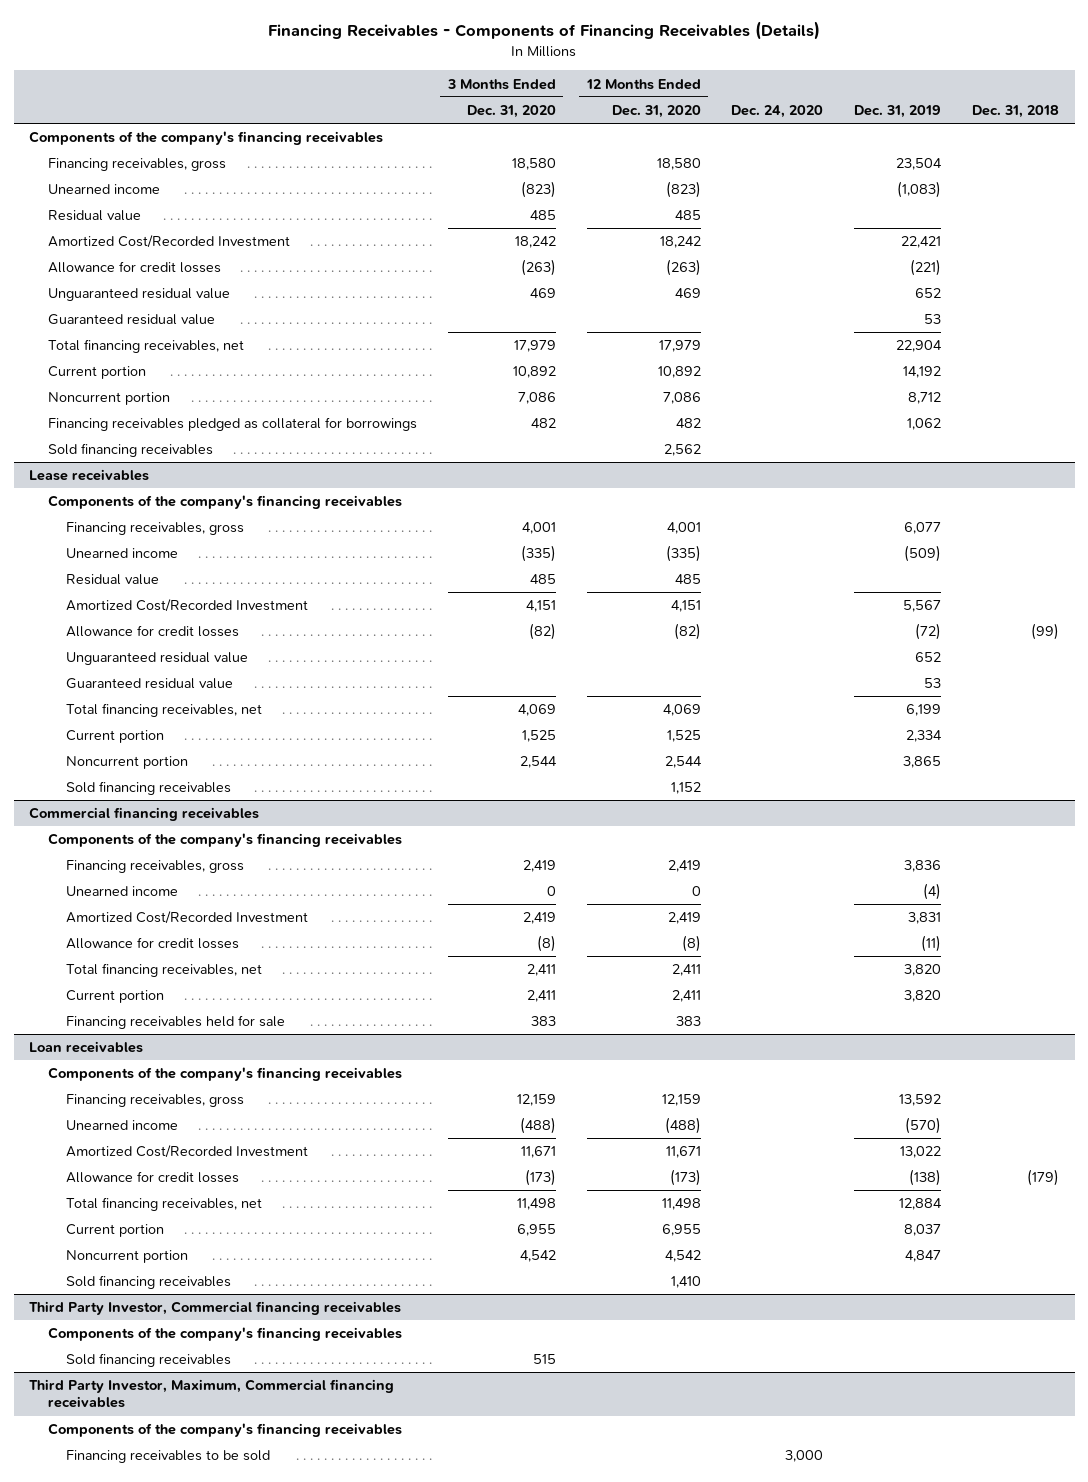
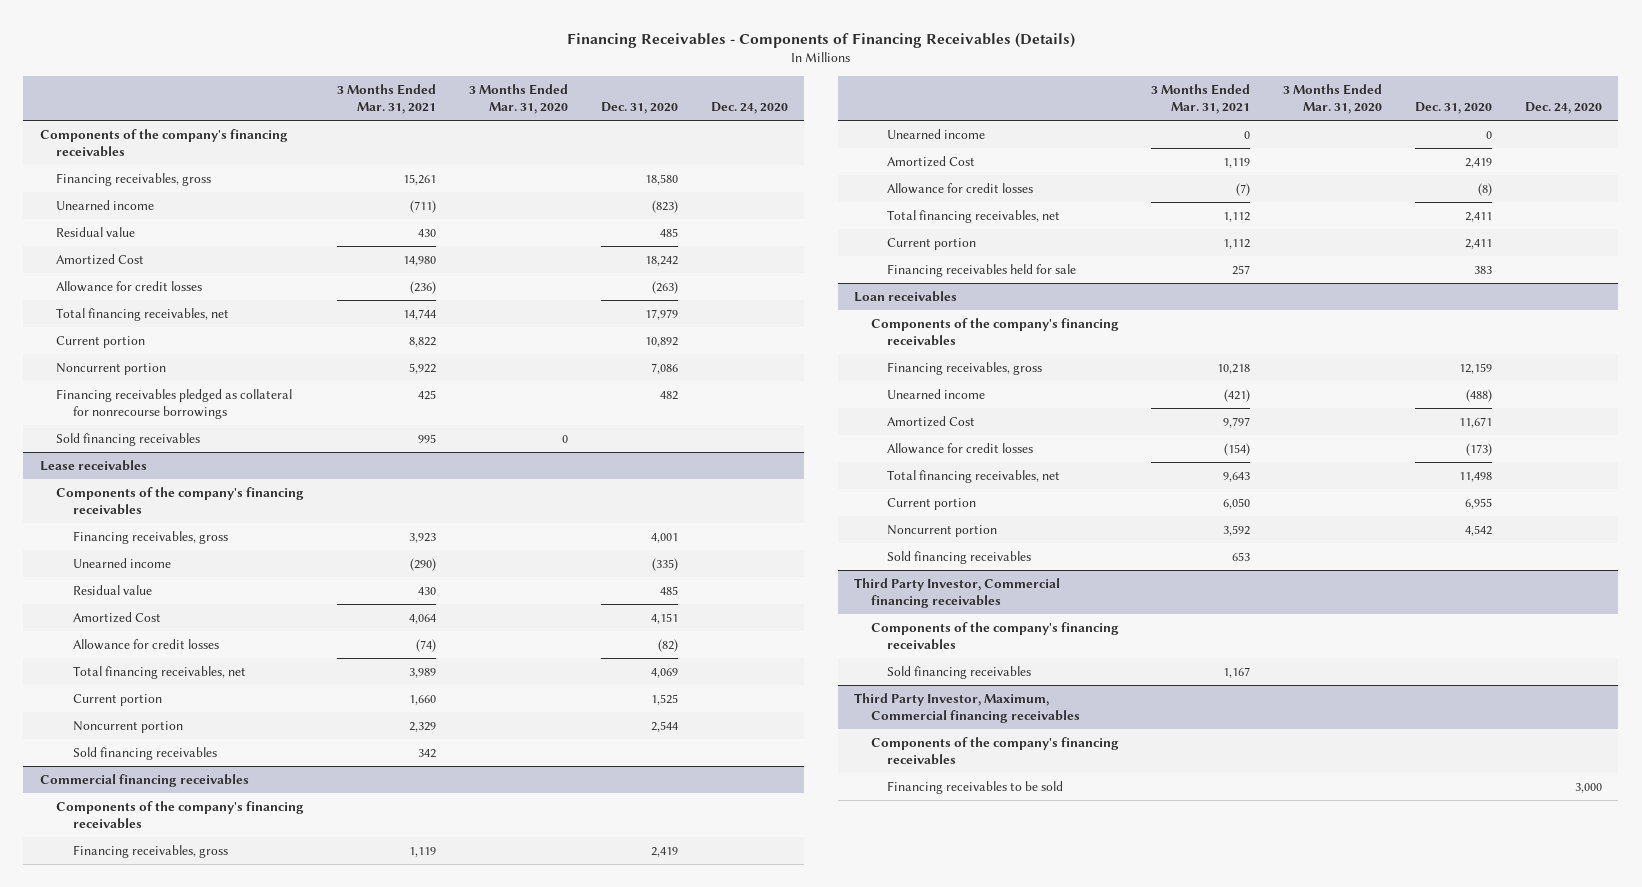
- | 3 Months Ended Dec. 31, 2020 | 12 Months Ended Dec. 31, 2020 | Dec. 24, 2020 | Dec. 31, 2019 | Dec. 31, 2018
+ | 3 Months Ended Mar. 31, 2021 | 3 Months Ended Mar. 31, 2020 | Dec. 31, 2020 | Dec. 24, 2020
- Amortized Cost/Recorded Investment | 18,242 | 18,242 | | 22,421 |
+ Amortized Cost | 14,980 | | 18,242 |
- Unguaranteed residual value | 469 | 469 | | 652 |
- Guaranteed residual value | | | | 53 |
- Financing receivables pledged as collateral for borrowings | 482 | 482 | | 1,062 |
+ Financing receivables pledged as collateral for nonrecourse borrowings | 425 | | 482 |
@ Lease receivables
- Amortized Cost/Recorded Investment | 4,151 | 4,151 | | 5,567 |
+ Amortized Cost | 4,064 | | 4,151 |
- Unguaranteed residual value | | | | 652 |
- Guaranteed residual value | | | | 53 |
@ Commercial financing receivables
- Amortized Cost/Recorded Investment | 2,419 | 2,419 | | 3,831 |
+ Amortized Cost | 1,119 | | 2,419 |
@ Loan receivables
- Amortized Cost/Recorded Investment | 11,671 | 11,671 | | 13,022 |
+ Amortized Cost | 9,797 | | 11,671 |

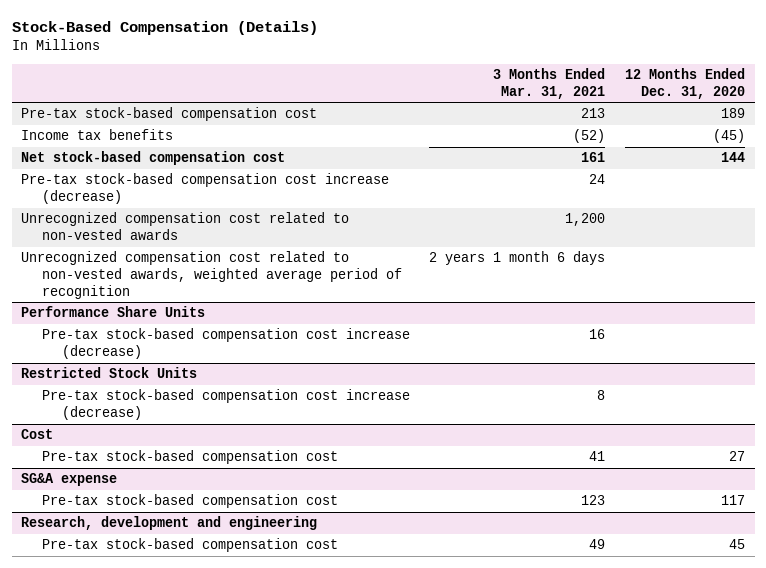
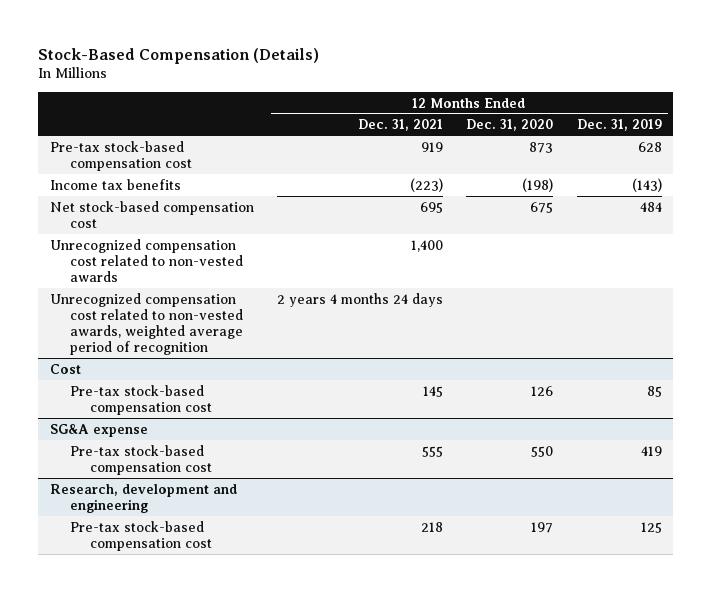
- | 3 Months Ended Mar. 31, 2021 | 12 Months Ended Dec. 31, 2020
+ | 12 Months Ended Dec. 31, 2021 | 12 Months Ended Dec. 31, 2020 | 12 Months Ended Dec. 31, 2019
- Pre-tax stock-based compensation cost | 213 | 189
- Income tax benefits | (52) | (45)
- Net stock-based compensation cost | 161 | 144
- Pre-tax stock-based compensation cost increase (decrease) | 24 |
+ Pre-tax stock-based compensation cost | 919 | 873 | 628
+ Income tax benefits | (223) | (198) | (143)
+ Net stock-based compensation cost | 695 | 675 | 484
- Performance Share Units
- Pre-tax stock-based compensation cost increase (decrease) | 16 |
- Restricted Stock Units
- Pre-tax stock-based compensation cost increase (decrease) | 8 |
@ Cost
- Pre-tax stock-based compensation cost | 41 | 27
+ Pre-tax stock-based compensation cost | 145 | 126 | 85
@ SG&A expense
- Pre-tax stock-based compensation cost | 123 | 117
+ Pre-tax stock-based compensation cost | 555 | 550 | 419
@ Research, development and engineering
- Pre-tax stock-based compensation cost | 49 | 45
+ Pre-tax stock-based compensation cost | 218 | 197 | 125

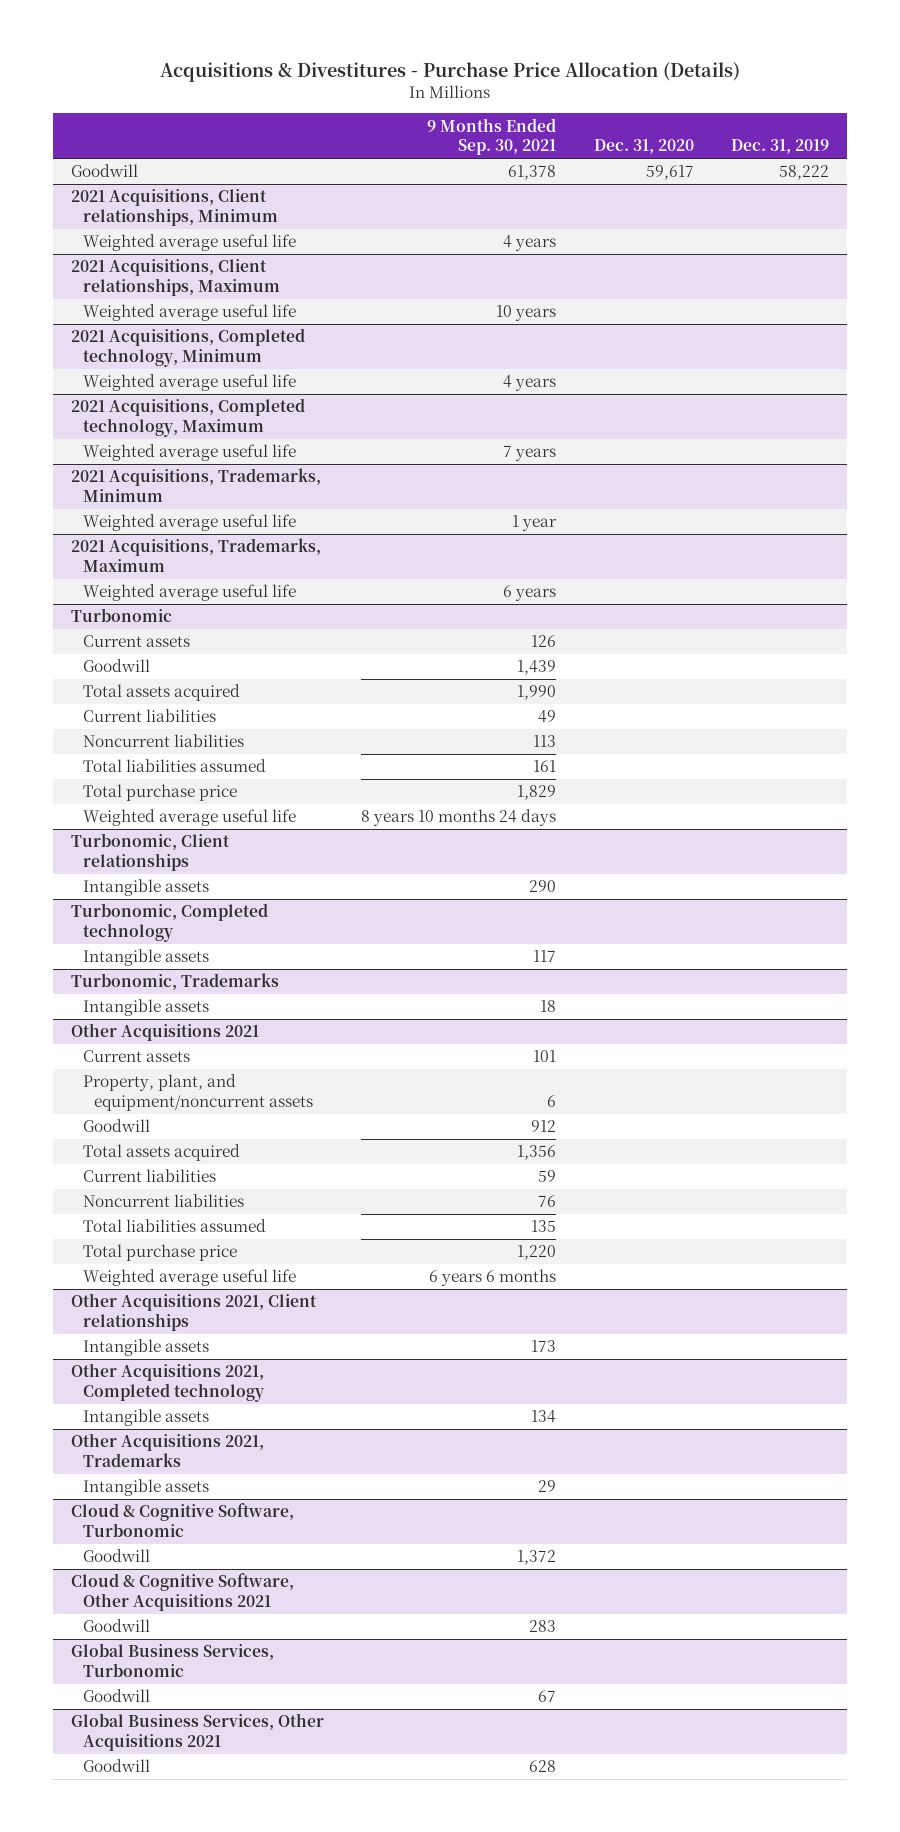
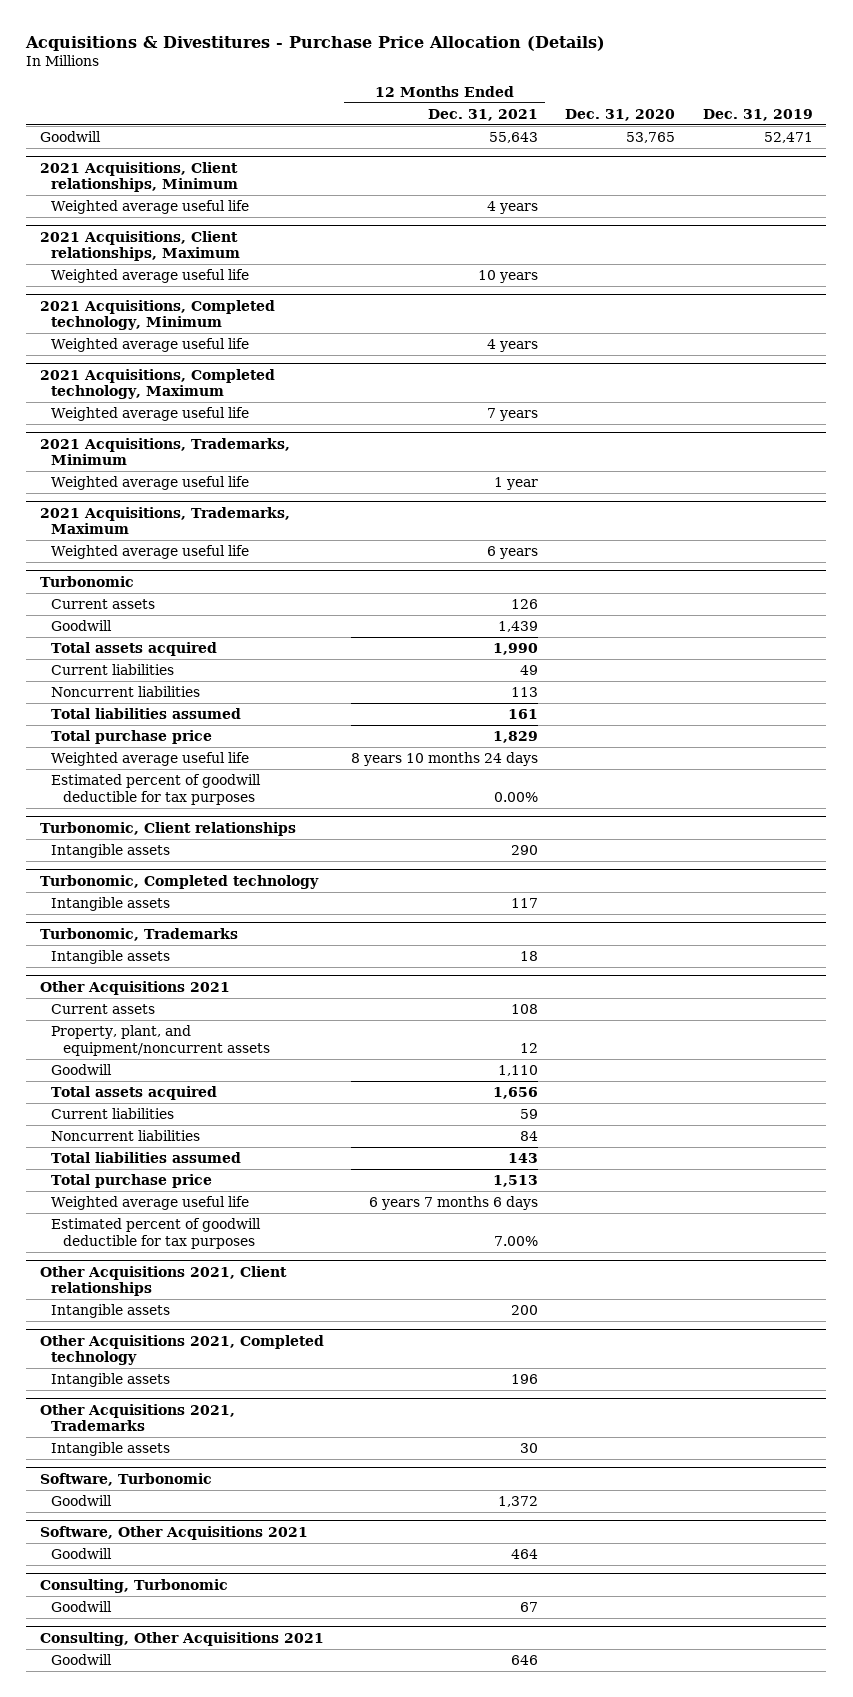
- | 9 Months Ended Sep. 30, 2021 | Dec. 31, 2020 | Dec. 31, 2019
+ | 12 Months Ended Dec. 31, 2021 | Dec. 31, 2020 | Dec. 31, 2019
- Goodwill | 61,378 | 59,617 | 58,222
+ Goodwill | 55,643 | 53,765 | 52,471
@ Turbonomic
+ Estimated percent of goodwill deductible for tax purposes | 0.00% | |
@ Other Acquisitions 2021
+ Estimated percent of goodwill deductible for tax purposes | 7.00% | |
- Cloud & Cognitive Software, Turbonomic
+ Software, Turbonomic
- Cloud & Cognitive Software, Other Acquisitions 2021
+ Software, Other Acquisitions 2021
- Global Business Services, Turbonomic
- Goodwill | 67 | |
- Global Business Services, Other Acquisitions 2021
- Goodwill | 628 | |
+ Consulting, Turbonomic
+ Goodwill | 67 | |
+ Consulting, Other Acquisitions 2021
+ Goodwill | 646 | |

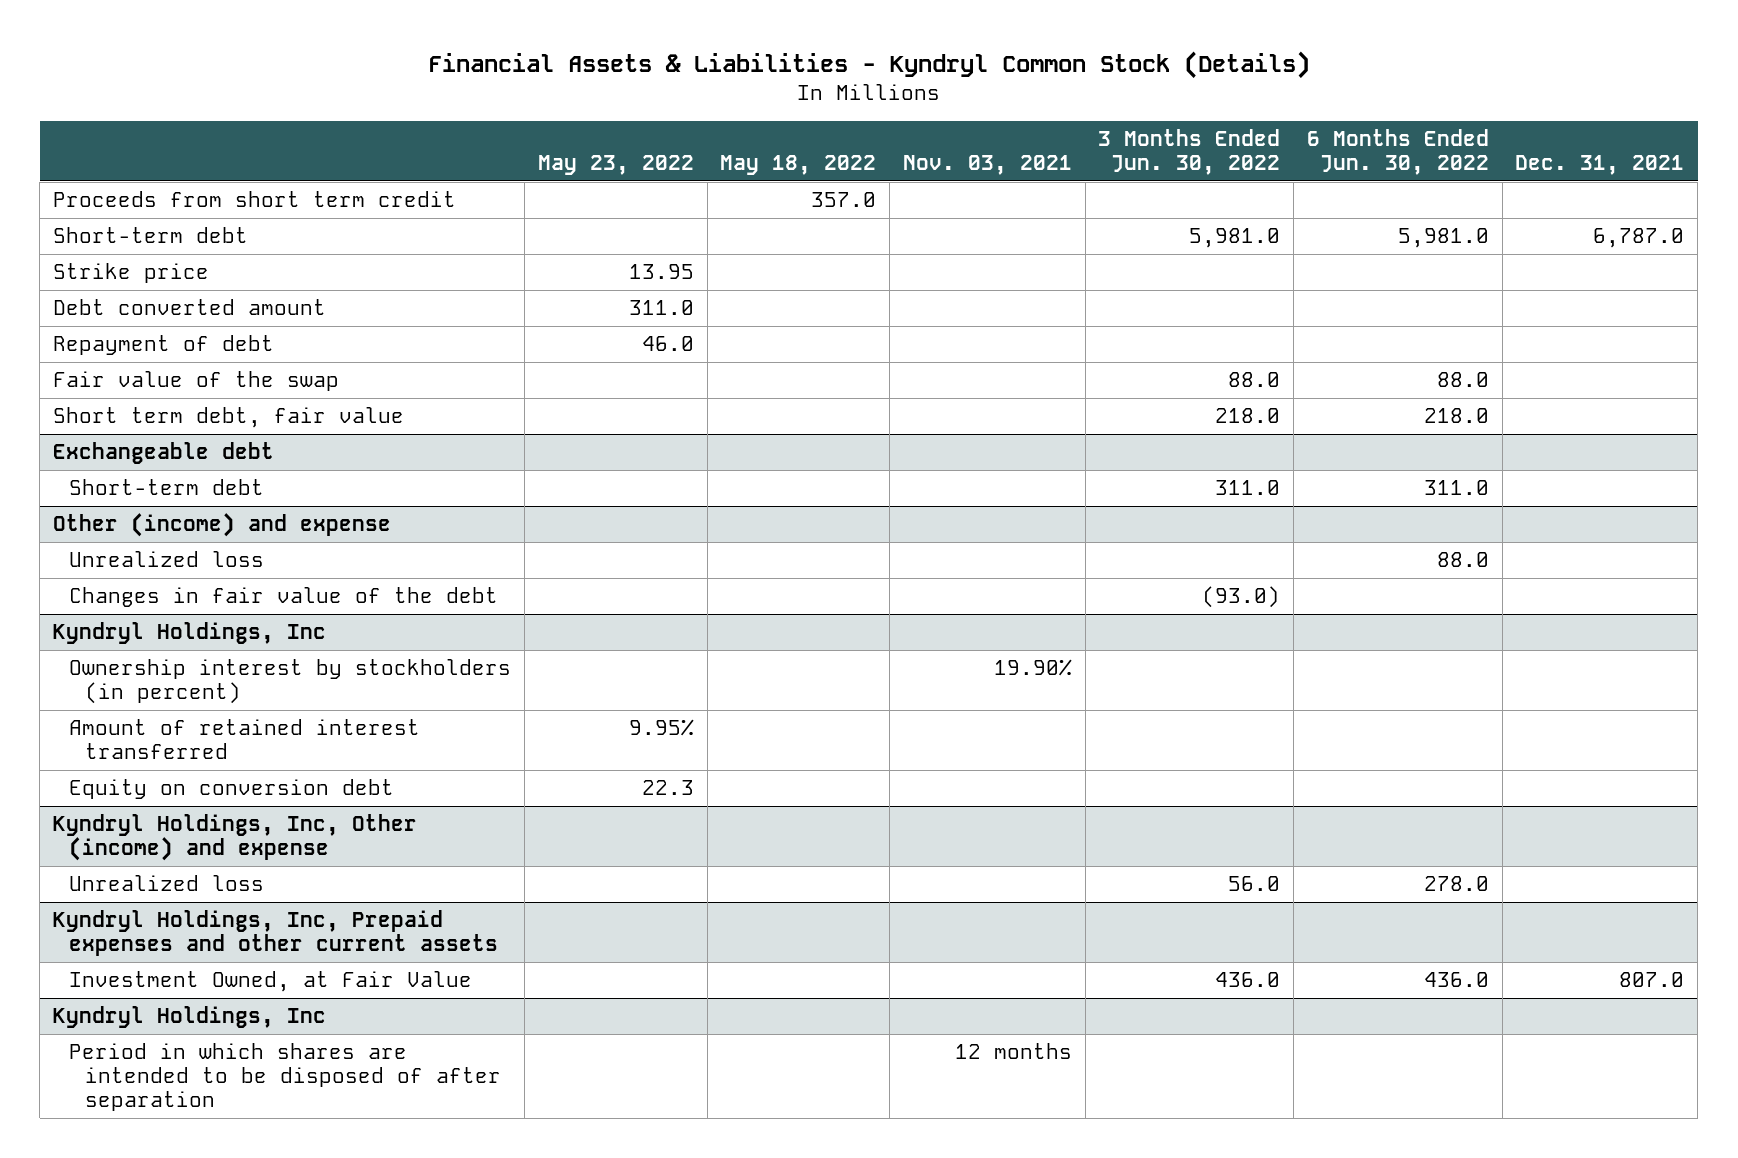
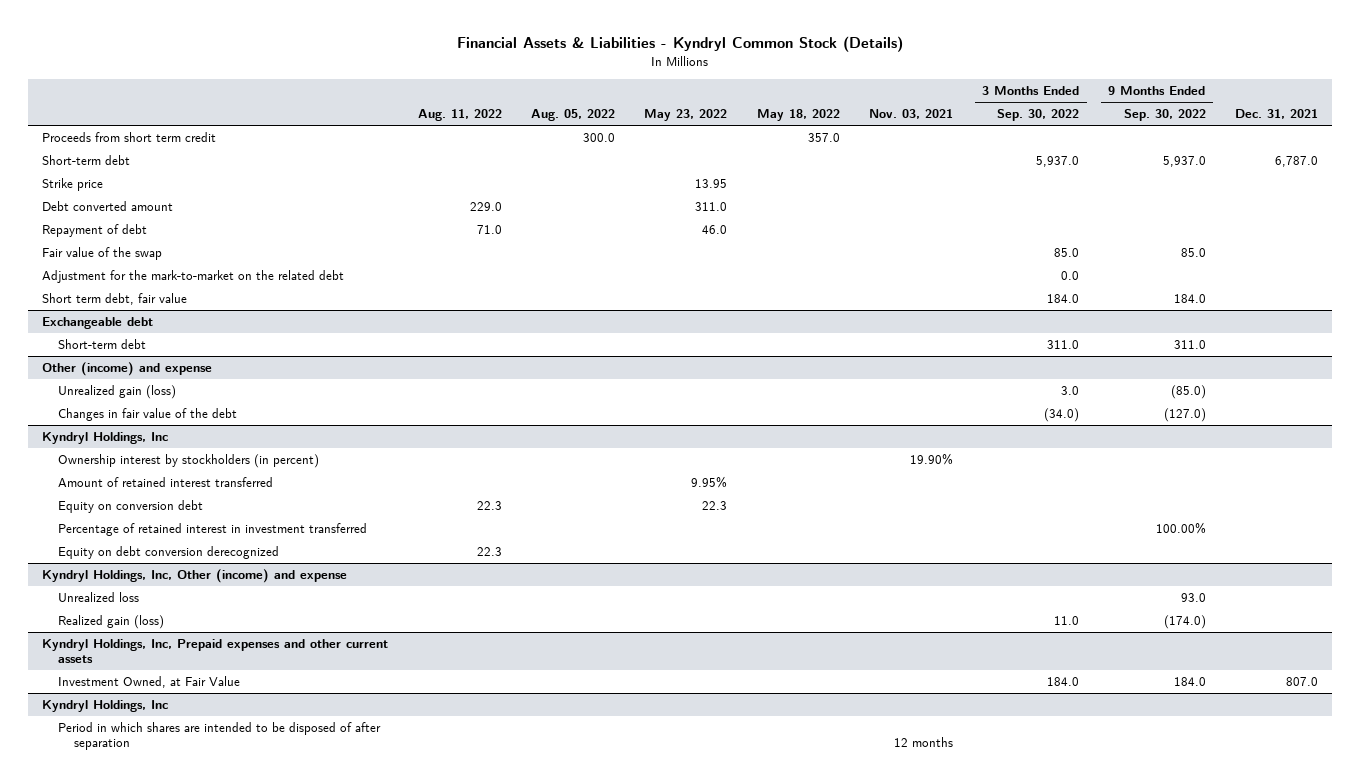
- | May 23, 2022 | May 18, 2022 | Nov. 03, 2021 | 3 Months Ended Jun. 30, 2022 | 6 Months Ended Jun. 30, 2022 | Dec. 31, 2021
+ | Aug. 11, 2022 | Aug. 05, 2022 | May 23, 2022 | May 18, 2022 | Nov. 03, 2021 | 3 Months Ended Sep. 30, 2022 | 9 Months Ended Sep. 30, 2022 | Dec. 31, 2021
+ Adjustment for the mark-to-market on the related debt | | | | | | 0.0 | |
@ Other (income) and expense
- Unrealized loss | | | | | 88.0 |
+ Unrealized gain (loss) | | | | | | 3.0 | (85.0) |
@ Kyndryl Holdings, Inc
+ Percentage of retained interest in investment transferred | | | | | | | 100.00% |
+ Equity on debt conversion derecognized | 22.3 | | | | | | |
@ Kyndryl Holdings, Inc, Other (income) and expense
+ Realized gain (loss) | | | | | | 11.0 | (174.0) |

